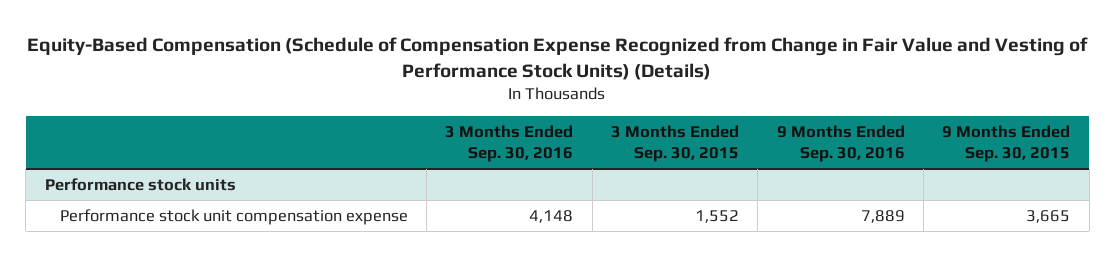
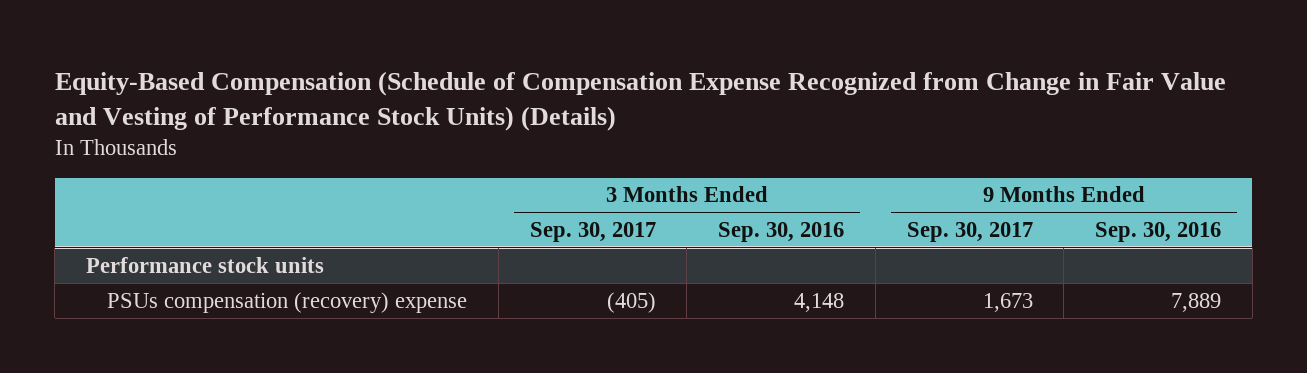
- | 3 Months Ended Sep. 30, 2016 | 3 Months Ended Sep. 30, 2015 | 9 Months Ended Sep. 30, 2016 | 9 Months Ended Sep. 30, 2015
+ | 3 Months Ended Sep. 30, 2017 | 3 Months Ended Sep. 30, 2016 | 9 Months Ended Sep. 30, 2017 | 9 Months Ended Sep. 30, 2016
@ Performance stock units
- Performance stock unit compensation expense | 4,148 | 1,552 | 7,889 | 3,665
+ PSUs compensation (recovery) expense | (405) | 4,148 | 1,673 | 7,889

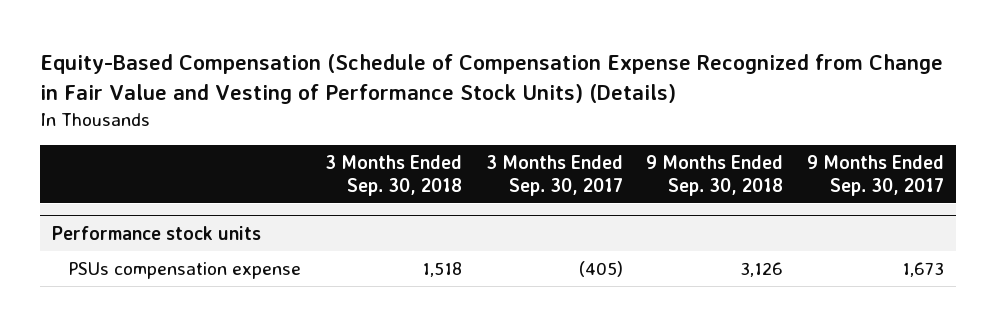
- | 3 Months Ended Sep. 30, 2017 | 3 Months Ended Sep. 30, 2016 | 9 Months Ended Sep. 30, 2017 | 9 Months Ended Sep. 30, 2016
+ | 3 Months Ended Sep. 30, 2018 | 3 Months Ended Sep. 30, 2017 | 9 Months Ended Sep. 30, 2018 | 9 Months Ended Sep. 30, 2017
@ Performance stock units
- PSUs compensation (recovery) expense | (405) | 4,148 | 1,673 | 7,889
+ PSUs compensation expense | 1,518 | (405) | 3,126 | 1,673

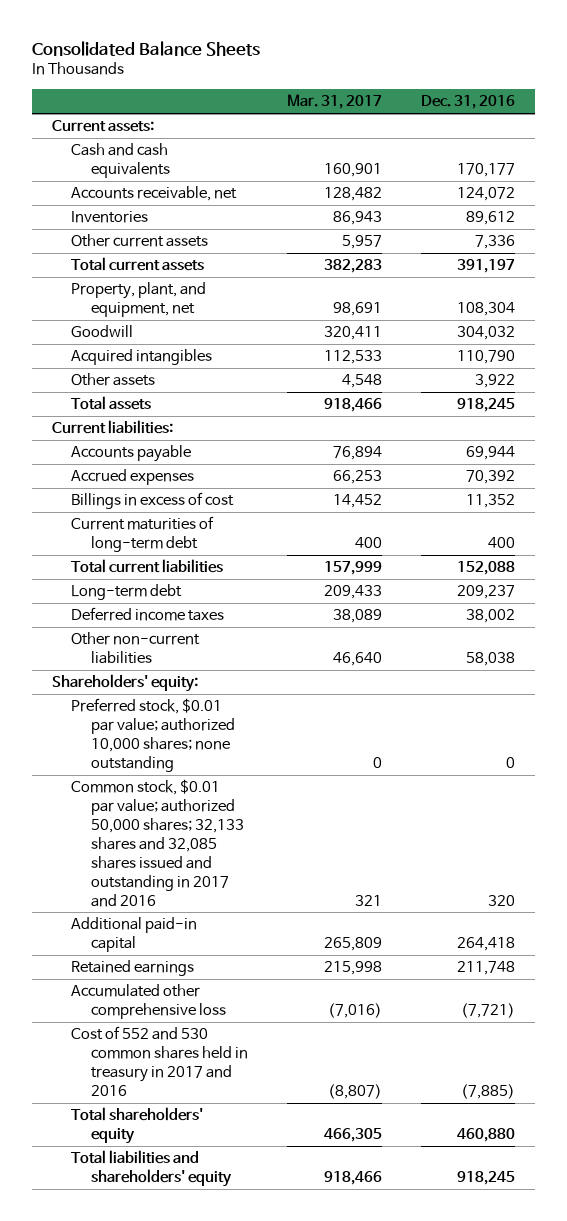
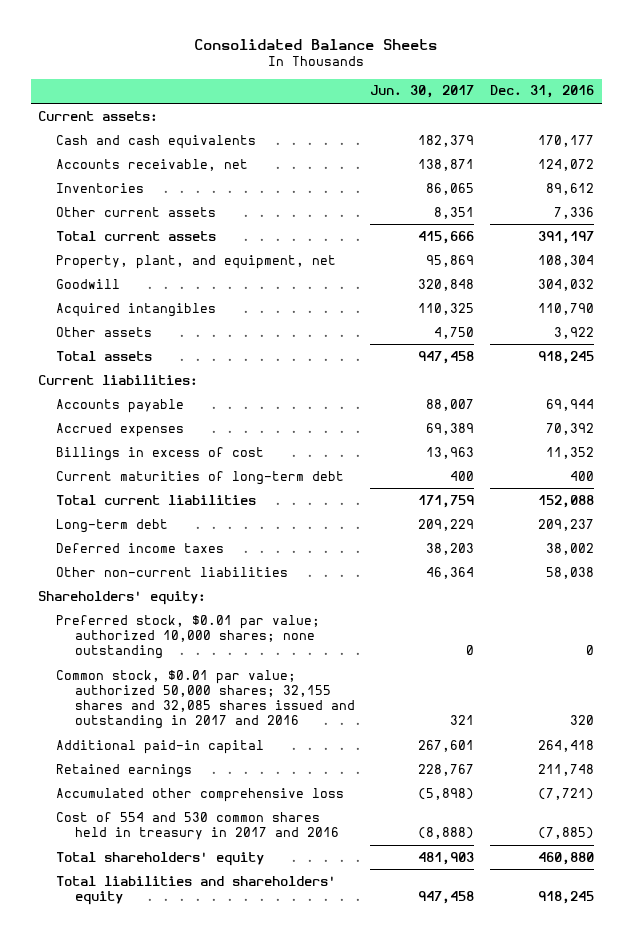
- | Mar. 31, 2017 | Dec. 31, 2016
+ | Jun. 30, 2017 | Dec. 31, 2016
- Common stock, $0.01 par value; authorized 50,000 shares; 32,133 shares and 32,085 shares issued and outstanding in 2017 and 2016 | 321 | 320
+ Common stock, $0.01 par value; authorized 50,000 shares; 32,155 shares and 32,085 shares issued and outstanding in 2017 and 2016 | 321 | 320
- Cost of 552 and 530 common shares held in treasury in 2017 and 2016 | (8,807) | (7,885)
+ Cost of 554 and 530 common shares held in treasury in 2017 and 2016 | (8,888) | (7,885)

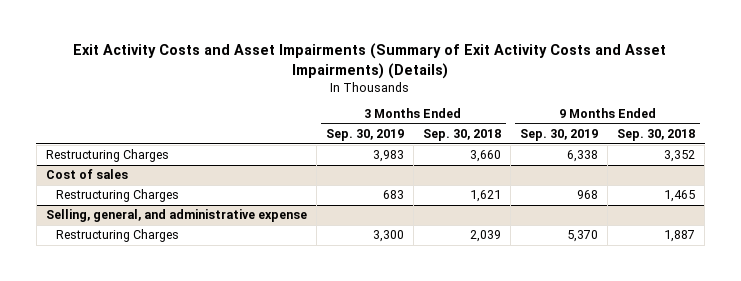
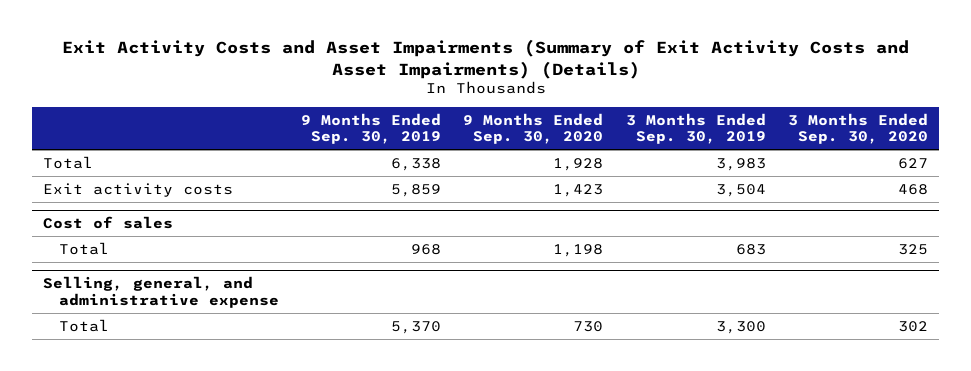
- | 3 Months Ended Sep. 30, 2019 | 3 Months Ended Sep. 30, 2018 | 9 Months Ended Sep. 30, 2019 | 9 Months Ended Sep. 30, 2018
+ | 9 Months Ended Sep. 30, 2019 | 9 Months Ended Sep. 30, 2020 | 3 Months Ended Sep. 30, 2019 | 3 Months Ended Sep. 30, 2020
- Restructuring Charges | 3,983 | 3,660 | 6,338 | 3,352
+ Total | 6,338 | 1,928 | 3,983 | 627
+ Exit activity costs | 5,859 | 1,423 | 3,504 | 468
@ Cost of sales
- Restructuring Charges | 683 | 1,621 | 968 | 1,465
+ Total | 968 | 1,198 | 683 | 325
@ Selling, general, and administrative expense
- Restructuring Charges | 3,300 | 2,039 | 5,370 | 1,887
+ Total | 5,370 | 730 | 3,300 | 302

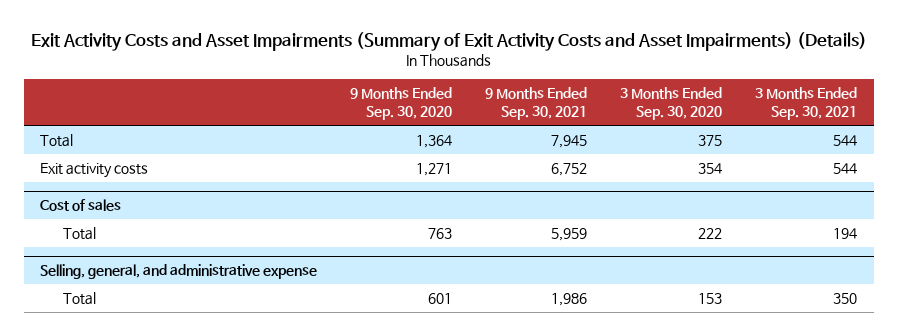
- | 9 Months Ended Sep. 30, 2019 | 9 Months Ended Sep. 30, 2020 | 3 Months Ended Sep. 30, 2019 | 3 Months Ended Sep. 30, 2020
+ | 9 Months Ended Sep. 30, 2020 | 9 Months Ended Sep. 30, 2021 | 3 Months Ended Sep. 30, 2020 | 3 Months Ended Sep. 30, 2021
- Total | 6,338 | 1,928 | 3,983 | 627
- Exit activity costs | 5,859 | 1,423 | 3,504 | 468
+ Total | 1,364 | 7,945 | 375 | 544
+ Exit activity costs | 1,271 | 6,752 | 354 | 544
@ Cost of sales
- Total | 968 | 1,198 | 683 | 325
+ Total | 763 | 5,959 | 222 | 194
@ Selling, general, and administrative expense
- Total | 5,370 | 730 | 3,300 | 302
+ Total | 601 | 1,986 | 153 | 350

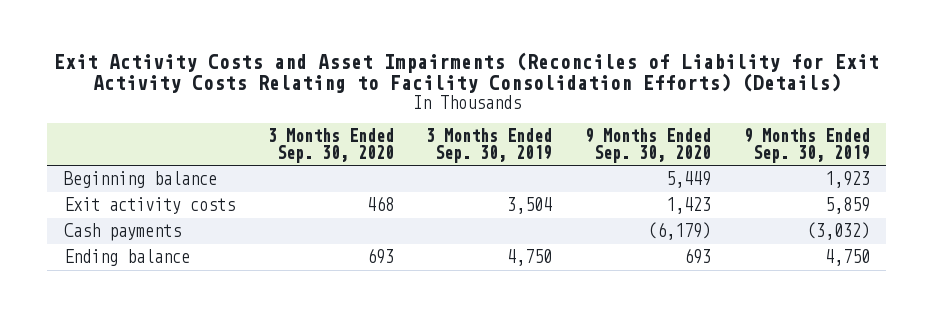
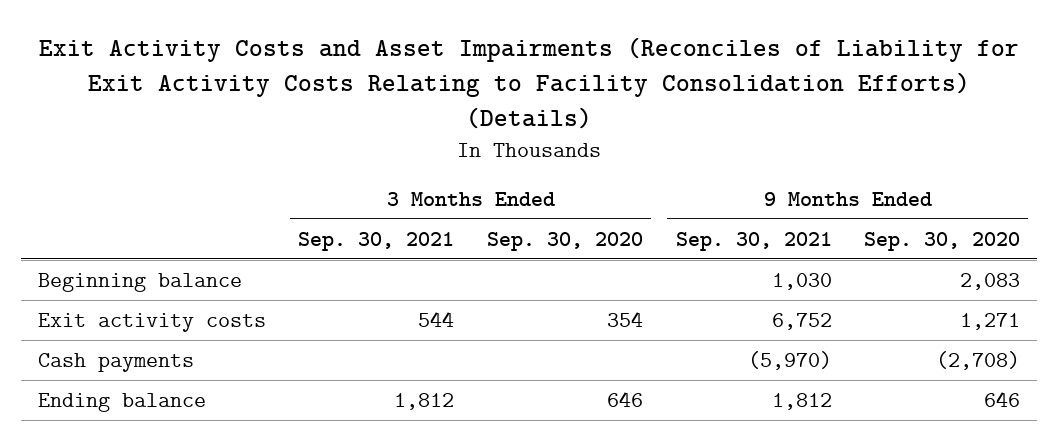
- | 3 Months Ended Sep. 30, 2020 | 3 Months Ended Sep. 30, 2019 | 9 Months Ended Sep. 30, 2020 | 9 Months Ended Sep. 30, 2019
+ | 3 Months Ended Sep. 30, 2021 | 3 Months Ended Sep. 30, 2020 | 9 Months Ended Sep. 30, 2021 | 9 Months Ended Sep. 30, 2020
- Beginning balance | | | 5,449 | 1,923
- Exit activity costs | 468 | 3,504 | 1,423 | 5,859
- Cash payments | | | (6,179) | (3,032)
- Ending balance | 693 | 4,750 | 693 | 4,750
+ Beginning balance | | | 1,030 | 2,083
+ Exit activity costs | 544 | 354 | 6,752 | 1,271
+ Cash payments | | | (5,970) | (2,708)
+ Ending balance | 1,812 | 646 | 1,812 | 646

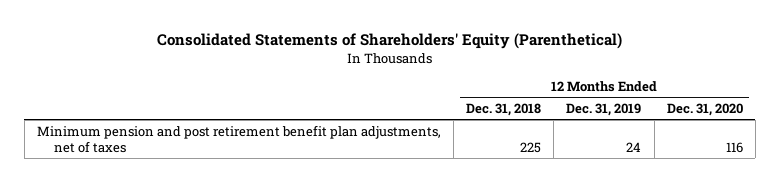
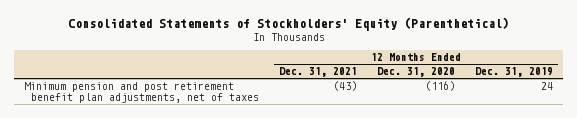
- Consolidated Statements of Shareholders' Equity (Parenthetical)
+ Consolidated Statements of Stockholders' Equity (Parenthetical)
- | 12 Months Ended Dec. 31, 2018 | 12 Months Ended Dec. 31, 2019 | 12 Months Ended Dec. 31, 2020
+ | 12 Months Ended Dec. 31, 2021 | 12 Months Ended Dec. 31, 2020 | 12 Months Ended Dec. 31, 2019
- Minimum pension and post retirement benefit plan adjustments, net of taxes | 225 | 24 | 116
+ Minimum pension and post retirement benefit plan adjustments, net of taxes | (43) | (116) | 24

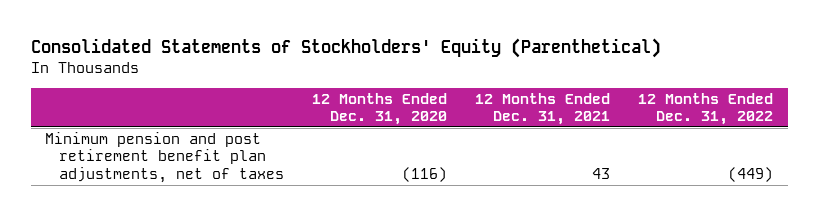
- | 12 Months Ended Dec. 31, 2021 | 12 Months Ended Dec. 31, 2020 | 12 Months Ended Dec. 31, 2019
+ | 12 Months Ended Dec. 31, 2020 | 12 Months Ended Dec. 31, 2021 | 12 Months Ended Dec. 31, 2022
- Minimum pension and post retirement benefit plan adjustments, net of taxes | (43) | (116) | 24
+ Minimum pension and post retirement benefit plan adjustments, net of taxes | (116) | 43 | (449)

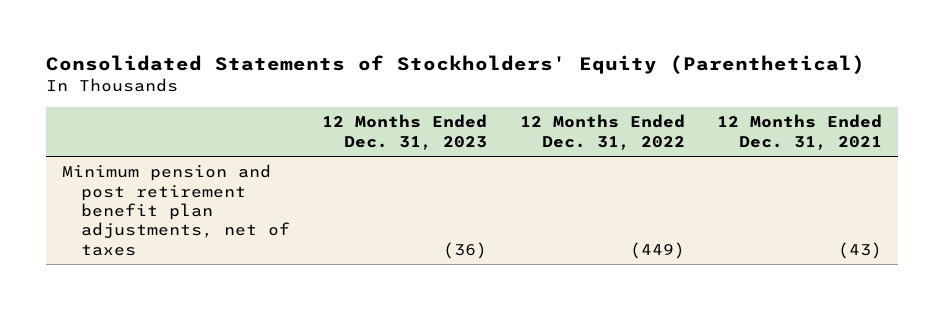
- | 12 Months Ended Dec. 31, 2020 | 12 Months Ended Dec. 31, 2021 | 12 Months Ended Dec. 31, 2022
+ | 12 Months Ended Dec. 31, 2023 | 12 Months Ended Dec. 31, 2022 | 12 Months Ended Dec. 31, 2021
- Minimum pension and post retirement benefit plan adjustments, net of taxes | (116) | 43 | (449)
+ Minimum pension and post retirement benefit plan adjustments, net of taxes | (36) | (449) | (43)

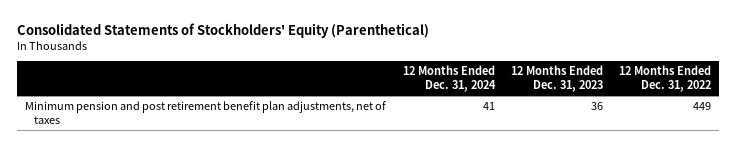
- | 12 Months Ended Dec. 31, 2023 | 12 Months Ended Dec. 31, 2022 | 12 Months Ended Dec. 31, 2021
+ | 12 Months Ended Dec. 31, 2024 | 12 Months Ended Dec. 31, 2023 | 12 Months Ended Dec. 31, 2022
- Minimum pension and post retirement benefit plan adjustments, net of taxes | (36) | (449) | (43)
+ Minimum pension and post retirement benefit plan adjustments, net of taxes | 41 | 36 | 449

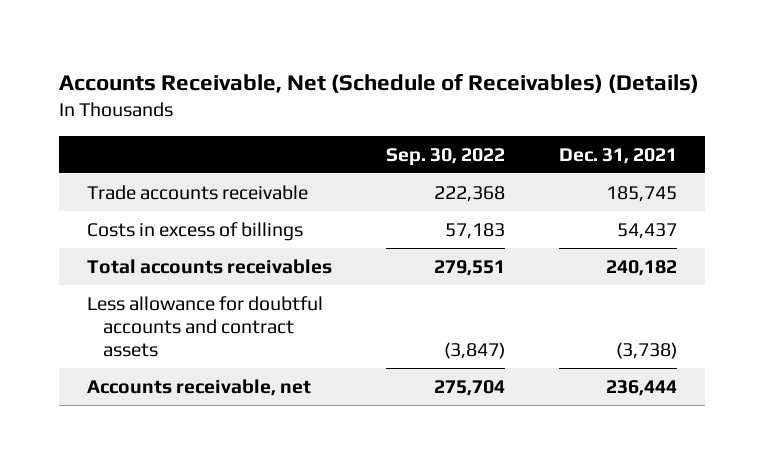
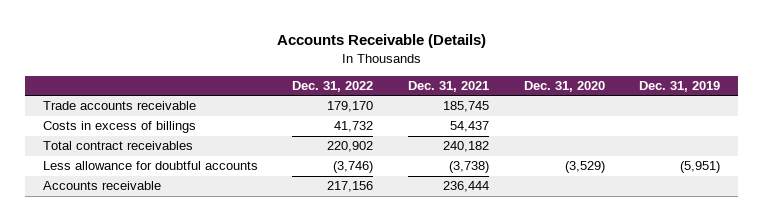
- Accounts Receivable, Net (Schedule of Receivables) (Details)
+ Accounts Receivable (Details)
- | Sep. 30, 2022 | Dec. 31, 2021
+ | Dec. 31, 2022 | Dec. 31, 2021 | Dec. 31, 2020 | Dec. 31, 2019
- Total accounts receivables | 279,551 | 240,182
- Less allowance for doubtful accounts and contract assets | (3,847) | (3,738)
- Accounts receivable, net | 275,704 | 236,444
+ Total contract receivables | 220,902 | 240,182 | |
+ Less allowance for doubtful accounts | (3,746) | (3,738) | (3,529) | (5,951)
+ Accounts receivable | 217,156 | 236,444 | |

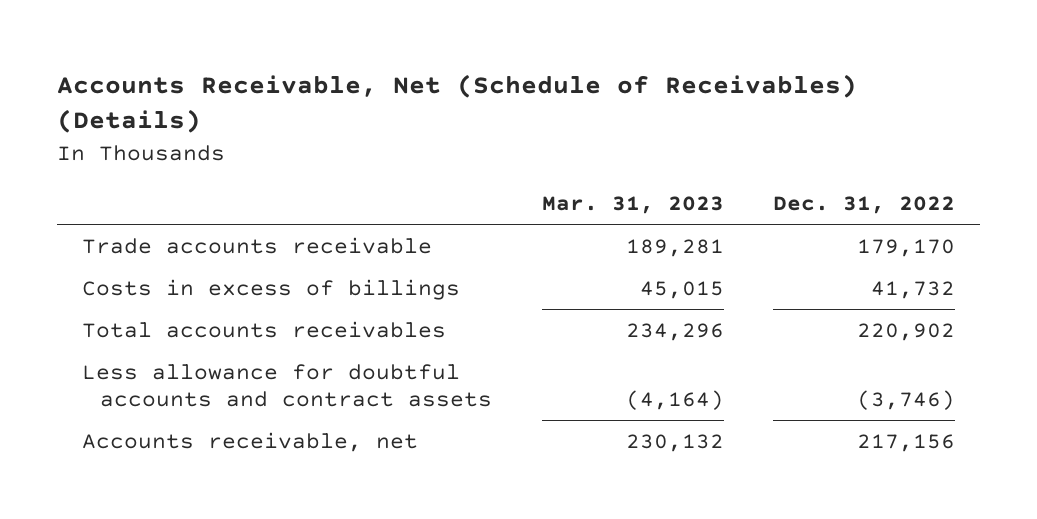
- Accounts Receivable (Details)
+ Accounts Receivable, Net (Schedule of Receivables) (Details)
- | Dec. 31, 2022 | Dec. 31, 2021 | Dec. 31, 2020 | Dec. 31, 2019
+ | Mar. 31, 2023 | Dec. 31, 2022
- Total contract receivables | 220,902 | 240,182 | |
- Less allowance for doubtful accounts | (3,746) | (3,738) | (3,529) | (5,951)
- Accounts receivable | 217,156 | 236,444 | |
+ Total accounts receivables | 234,296 | 220,902
+ Less allowance for doubtful accounts and contract assets | (4,164) | (3,746)
+ Accounts receivable, net | 230,132 | 217,156

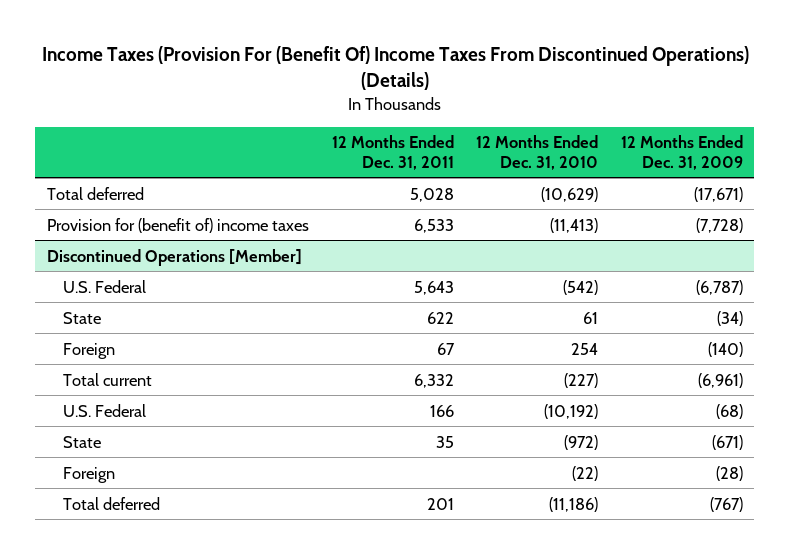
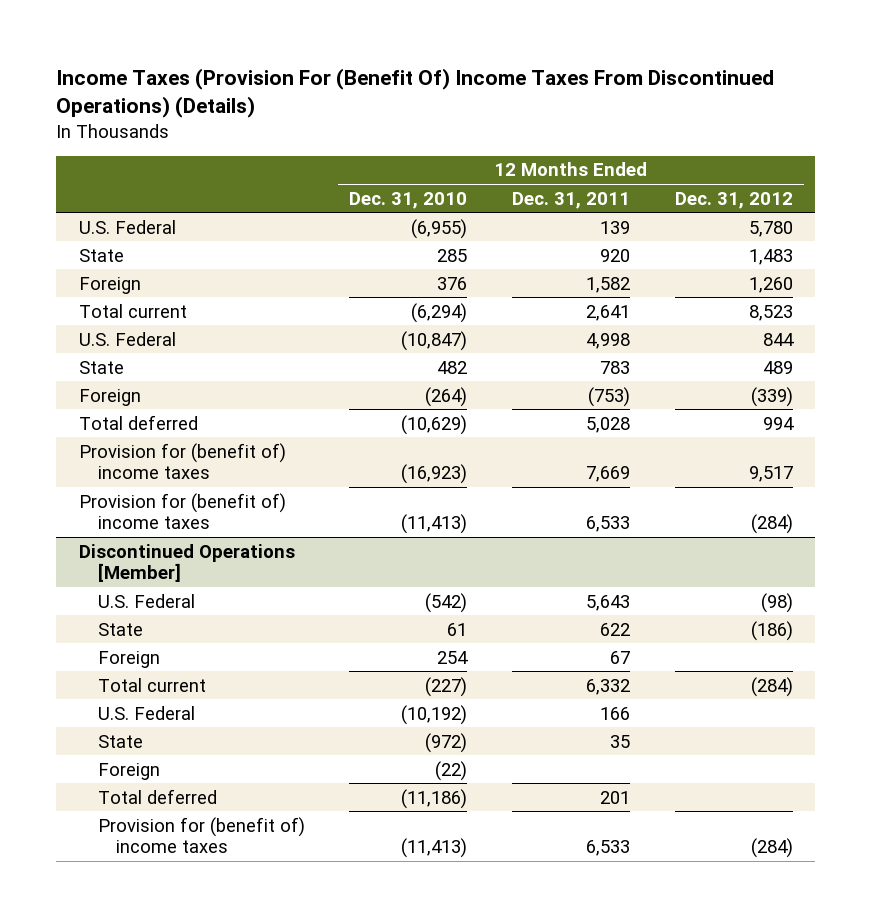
- | 12 Months Ended Dec. 31, 2011 | 12 Months Ended Dec. 31, 2010 | 12 Months Ended Dec. 31, 2009
+ | 12 Months Ended Dec. 31, 2010 | 12 Months Ended Dec. 31, 2011 | 12 Months Ended Dec. 31, 2012
+ U.S. Federal | (6,955) | 139 | 5,780
+ State | 285 | 920 | 1,483
+ Foreign | 376 | 1,582 | 1,260
+ Total current | (6,294) | 2,641 | 8,523
+ U.S. Federal | (10,847) | 4,998 | 844
+ State | 482 | 783 | 489
+ Foreign | (264) | (753) | (339)
+ Provision for (benefit of) income taxes | (16,923) | 7,669 | 9,517
@ Discontinued Operations [Member]
+ Provision for (benefit of) income taxes | (11,413) | 6,533 | (284)

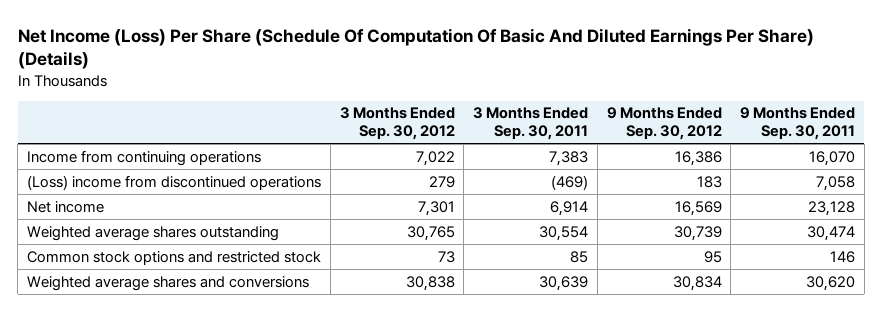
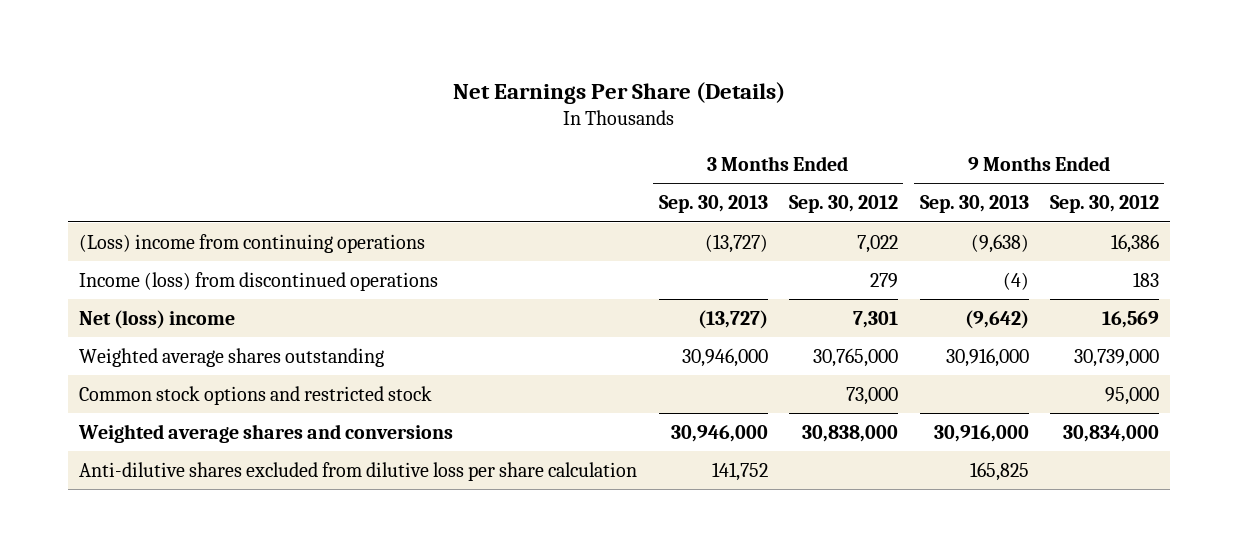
- Net Income (Loss) Per Share (Schedule Of Computation Of Basic And Diluted Earnings Per Share) (Details)
+ Net Earnings Per Share (Details)
- | 3 Months Ended Sep. 30, 2012 | 3 Months Ended Sep. 30, 2011 | 9 Months Ended Sep. 30, 2012 | 9 Months Ended Sep. 30, 2011
+ | 3 Months Ended Sep. 30, 2013 | 3 Months Ended Sep. 30, 2012 | 9 Months Ended Sep. 30, 2013 | 9 Months Ended Sep. 30, 2012
- Income from continuing operations | 7,022 | 7,383 | 16,386 | 16,070
- (Loss) income from discontinued operations | 279 | (469) | 183 | 7,058
- Net income | 7,301 | 6,914 | 16,569 | 23,128
- Weighted average shares outstanding | 30,765 | 30,554 | 30,739 | 30,474
- Common stock options and restricted stock | 73 | 85 | 95 | 146
- Weighted average shares and conversions | 30,838 | 30,639 | 30,834 | 30,620
+ (Loss) income from continuing operations | (13,727) | 7,022 | (9,638) | 16,386
+ Income (loss) from discontinued operations | | 279 | (4) | 183
+ Net (loss) income | (13,727) | 7,301 | (9,642) | 16,569
+ Weighted average shares outstanding | 30,946,000 | 30,765,000 | 30,916,000 | 30,739,000
+ Common stock options and restricted stock | | 73,000 | | 95,000
+ Weighted average shares and conversions | 30,946,000 | 30,838,000 | 30,916,000 | 30,834,000
+ Anti-dilutive shares excluded from dilutive loss per share calculation | 141,752 | | 165,825 |

